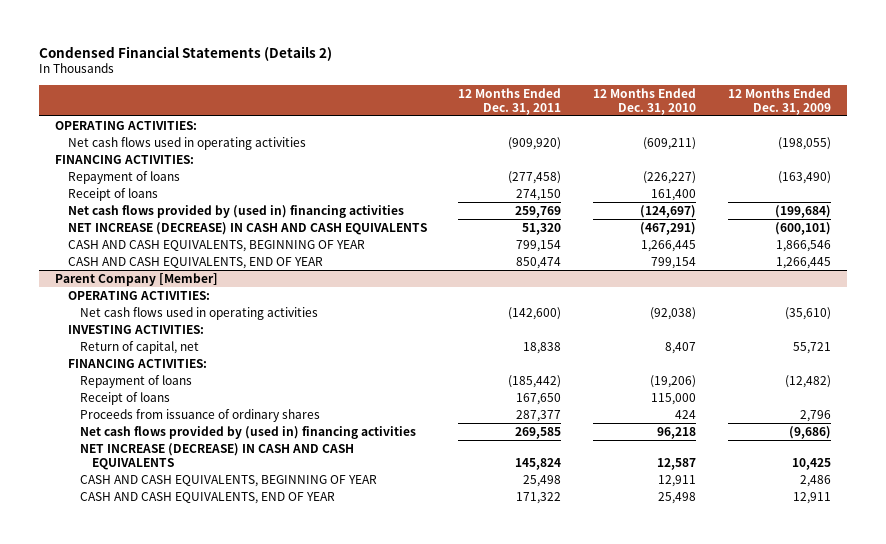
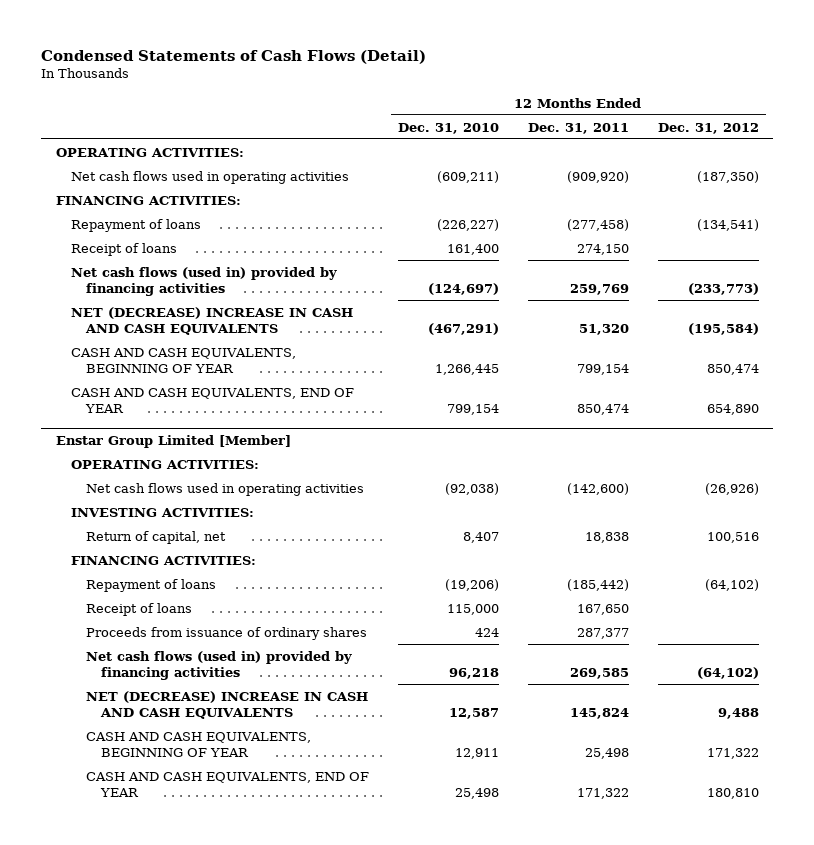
- Condensed Financial Statements (Details 2)
+ Condensed Statements of Cash Flows (Detail)
- | 12 Months Ended Dec. 31, 2011 | 12 Months Ended Dec. 31, 2010 | 12 Months Ended Dec. 31, 2009
+ | 12 Months Ended Dec. 31, 2010 | 12 Months Ended Dec. 31, 2011 | 12 Months Ended Dec. 31, 2012
- Net cash flows provided by (used in) financing activities | 259,769 | (124,697) | (199,684)
- NET INCREASE (DECREASE) IN CASH AND CASH EQUIVALENTS | 51,320 | (467,291) | (600,101)
+ Net cash flows (used in) provided by financing activities | (124,697) | 259,769 | (233,773)
+ NET (DECREASE) INCREASE IN CASH AND CASH EQUIVALENTS | (467,291) | 51,320 | (195,584)
- Parent Company [Member]
+ Enstar Group Limited [Member]
- Net cash flows provided by (used in) financing activities | 269,585 | 96,218 | (9,686)
- NET INCREASE (DECREASE) IN CASH AND CASH EQUIVALENTS | 145,824 | 12,587 | 10,425
+ Net cash flows (used in) provided by financing activities | 96,218 | 269,585 | (64,102)
+ NET (DECREASE) INCREASE IN CASH AND CASH EQUIVALENTS | 12,587 | 145,824 | 9,488

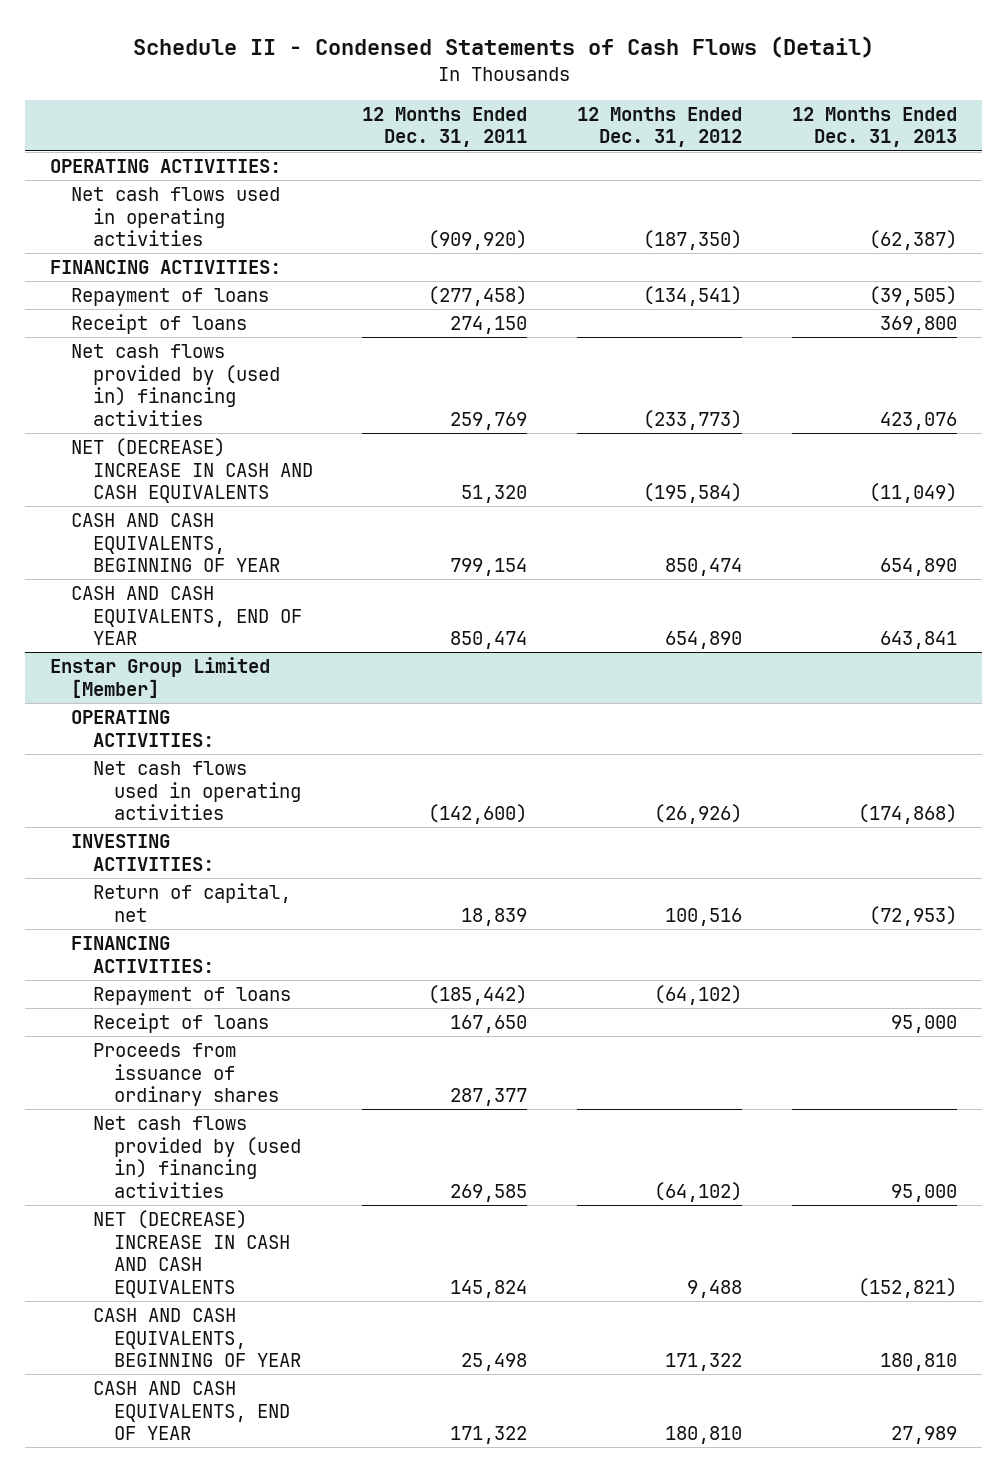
- Condensed Statements of Cash Flows (Detail)
+ Schedule II - Condensed Statements of Cash Flows (Detail)
- | 12 Months Ended Dec. 31, 2010 | 12 Months Ended Dec. 31, 2011 | 12 Months Ended Dec. 31, 2012
+ | 12 Months Ended Dec. 31, 2011 | 12 Months Ended Dec. 31, 2012 | 12 Months Ended Dec. 31, 2013
- Net cash flows (used in) provided by financing activities | (124,697) | 259,769 | (233,773)
+ Net cash flows provided by (used in) financing activities | 259,769 | (233,773) | 423,076
@ Enstar Group Limited [Member]
- Return of capital, net | 8,407 | 18,838 | 100,516
+ Return of capital, net | 18,839 | 100,516 | (72,953)
- Net cash flows (used in) provided by financing activities | 96,218 | 269,585 | (64,102)
+ Net cash flows provided by (used in) financing activities | 269,585 | (64,102) | 95,000

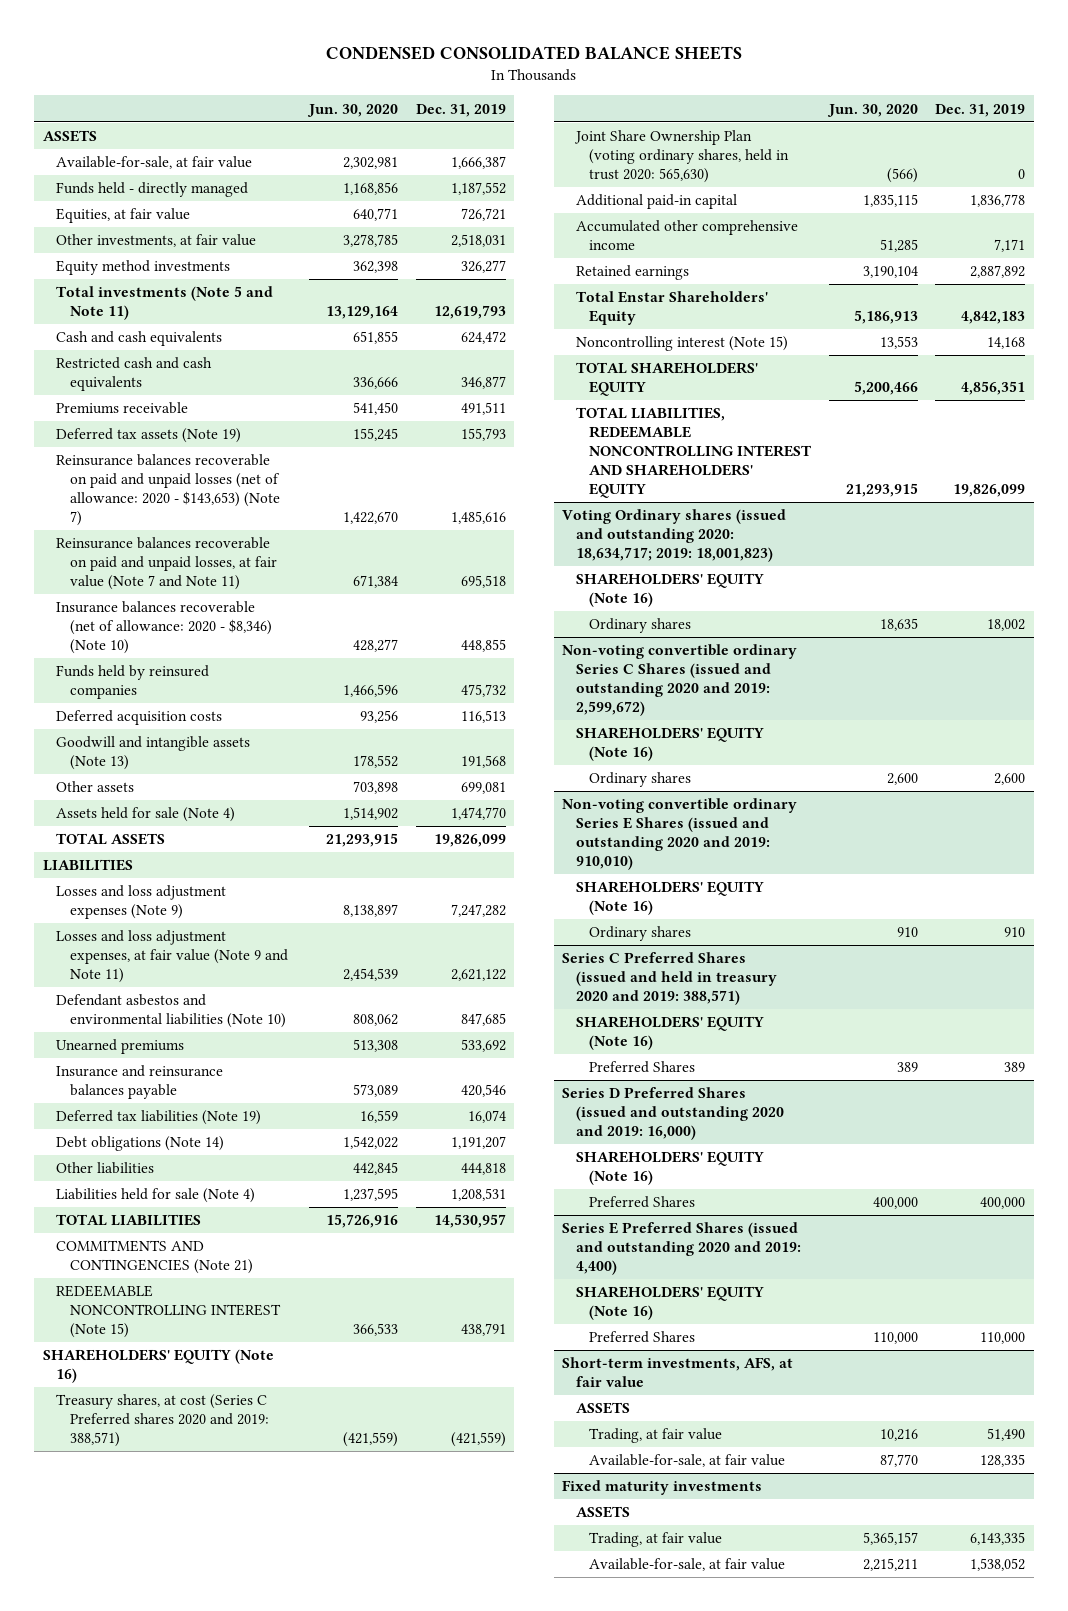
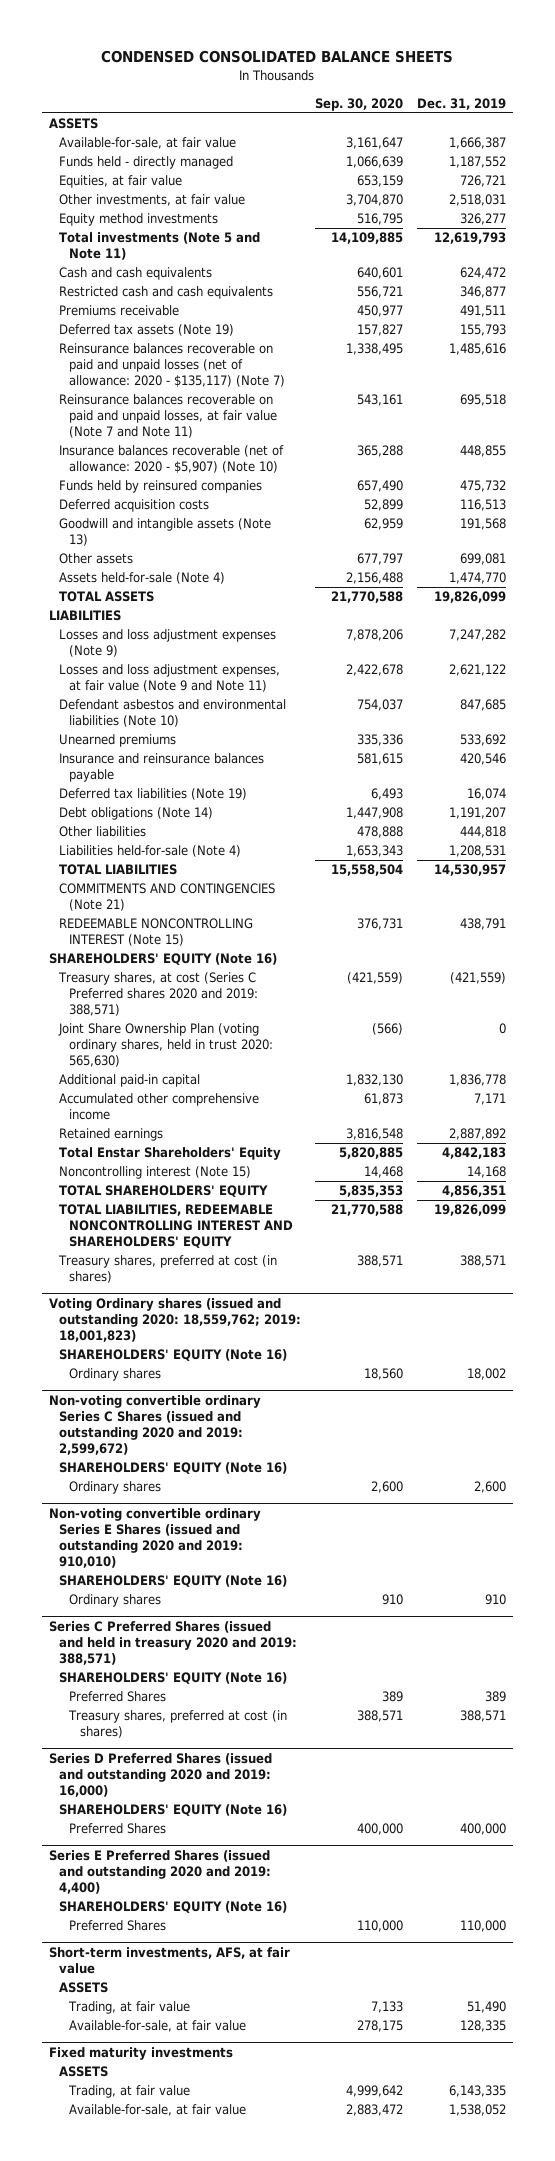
- | Jun. 30, 2020 | Dec. 31, 2019
+ | Sep. 30, 2020 | Dec. 31, 2019
- Reinsurance balances recoverable on paid and unpaid losses (net of allowance: 2020 - $143,653) (Note 7) | 1,422,670 | 1,485,616
+ Reinsurance balances recoverable on paid and unpaid losses (net of allowance: 2020 - $135,117) (Note 7) | 1,338,495 | 1,485,616
- Insurance balances recoverable (net of allowance: 2020 - $8,346) (Note 10) | 428,277 | 448,855
+ Insurance balances recoverable (net of allowance: 2020 - $5,907) (Note 10) | 365,288 | 448,855
- Assets held for sale (Note 4) | 1,514,902 | 1,474,770
+ Assets held-for-sale (Note 4) | 2,156,488 | 1,474,770
- Liabilities held for sale (Note 4) | 1,237,595 | 1,208,531
+ Liabilities held-for-sale (Note 4) | 1,653,343 | 1,208,531
- Voting Ordinary shares (issued and outstanding 2020: 18,634,717; 2019: 18,001,823)
+ Treasury shares, preferred at cost (in shares) | 388,571 | 388,571
+ Voting Ordinary shares (issued and outstanding 2020: 18,559,762; 2019: 18,001,823)
@ Series C Preferred Shares (issued and held in treasury 2020 and 2019: 388,571)
+ Treasury shares, preferred at cost (in shares) | 388,571 | 388,571

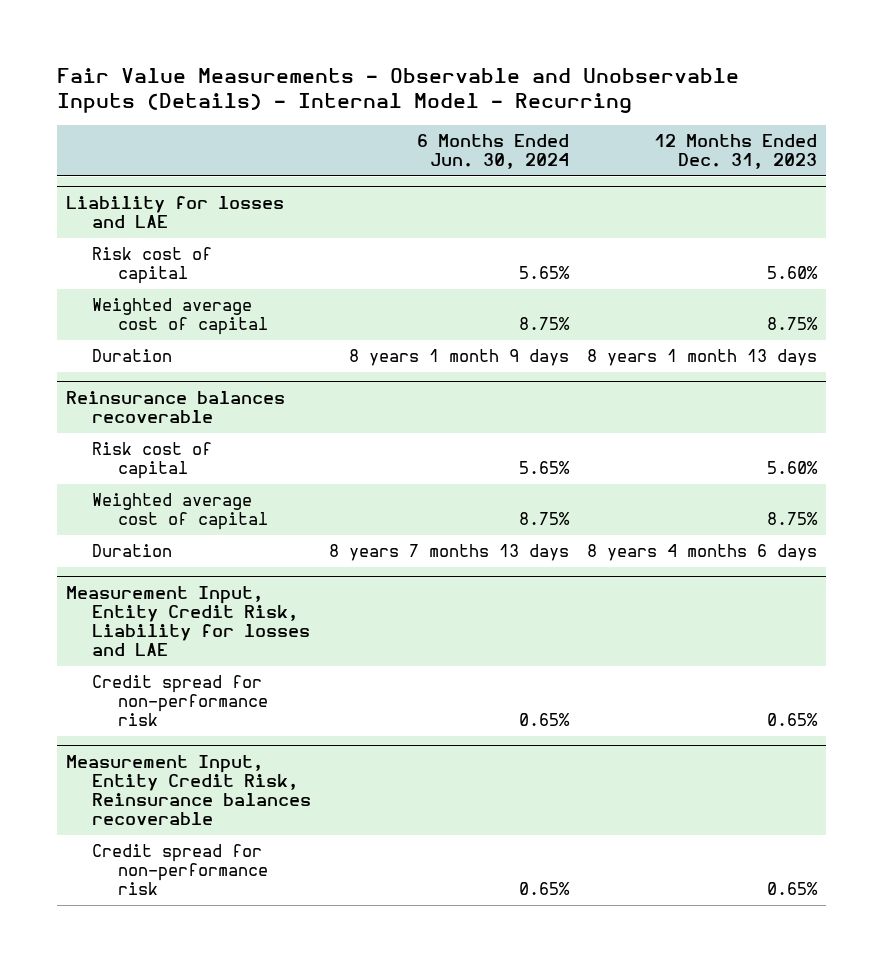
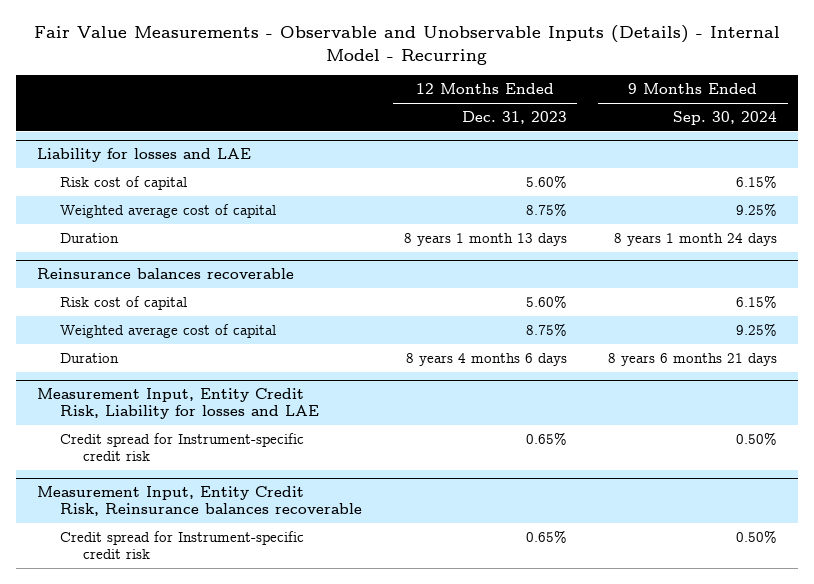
- | 6 Months Ended Jun. 30, 2024 | 12 Months Ended Dec. 31, 2023
+ | 12 Months Ended Dec. 31, 2023 | 9 Months Ended Sep. 30, 2024
@ Measurement Input, Entity Credit Risk, Liability for losses and LAE
- Credit spread for non-performance risk | 0.65% | 0.65%
+ Credit spread for Instrument-specific credit risk | 0.65% | 0.50%
@ Measurement Input, Entity Credit Risk, Reinsurance balances recoverable
- Credit spread for non-performance risk | 0.65% | 0.65%
+ Credit spread for Instrument-specific credit risk | 0.65% | 0.50%

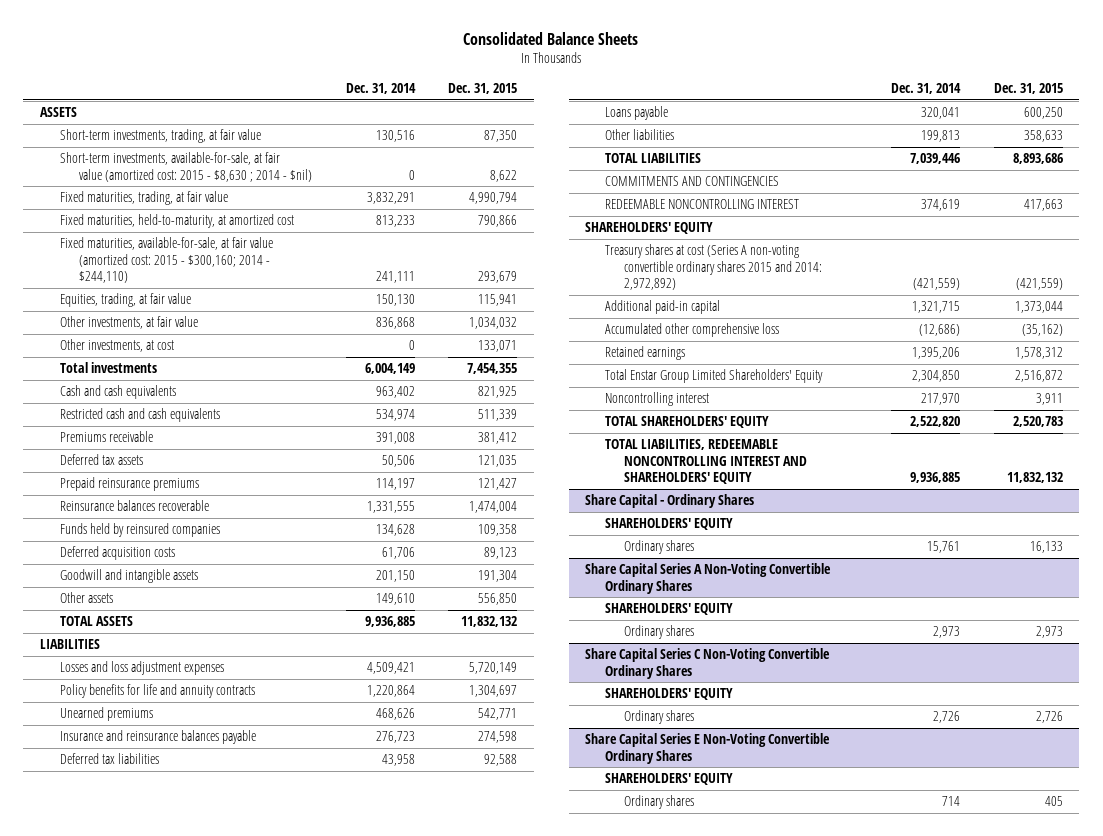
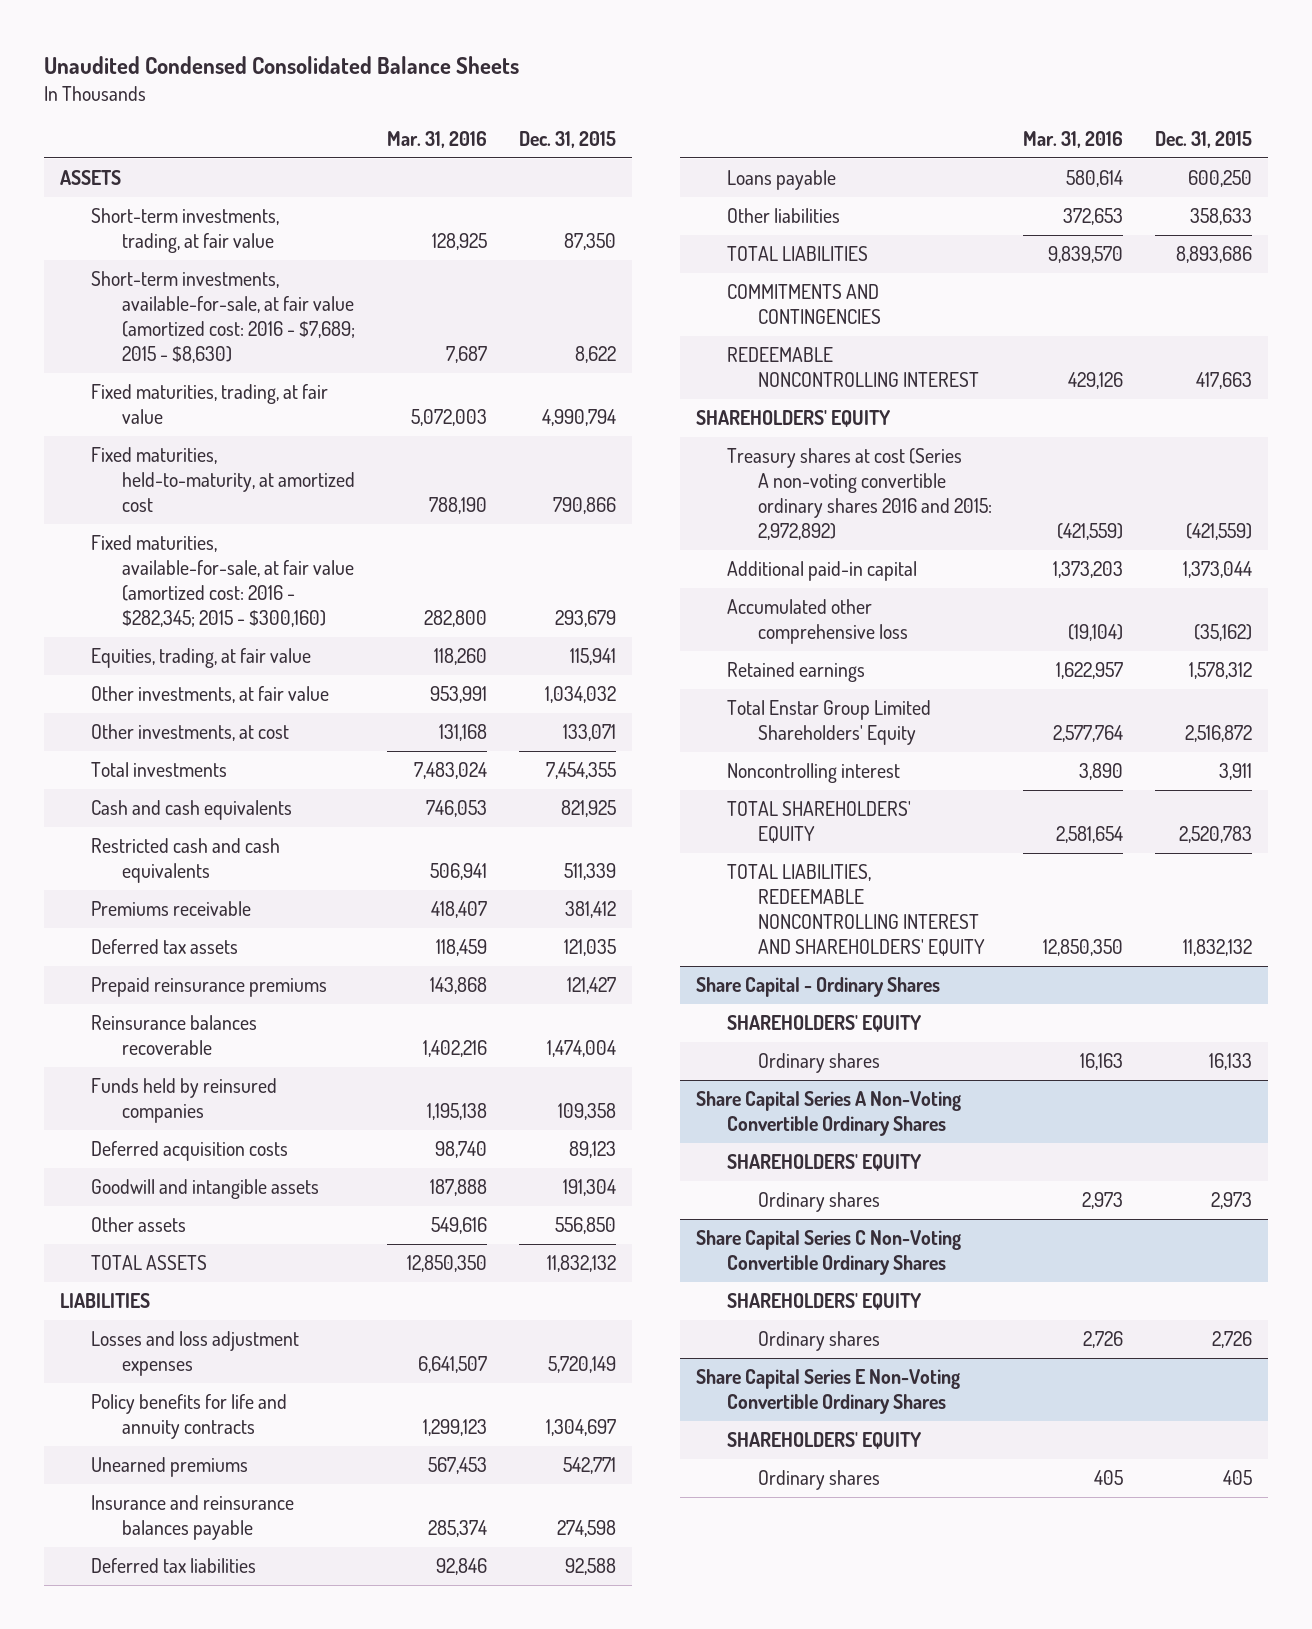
- Consolidated Balance Sheets
+ Unaudited Condensed Consolidated Balance Sheets
- | Dec. 31, 2014 | Dec. 31, 2015
+ | Mar. 31, 2016 | Dec. 31, 2015
- Short-term investments, available-for-sale, at fair value (amortized cost: 2015 - $8,630 ; 2014 - $nil) | 0 | 8,622
+ Short-term investments, available-for-sale, at fair value (amortized cost: 2016 - $7,689; 2015 - $8,630) | 7,687 | 8,622
- Fixed maturities, available-for-sale, at fair value (amortized cost: 2015 - $300,160; 2014 - $244,110) | 241,111 | 293,679
+ Fixed maturities, available-for-sale, at fair value (amortized cost: 2016 - $282,345; 2015 - $300,160) | 282,800 | 293,679
- Treasury shares at cost (Series A non-voting convertible ordinary shares 2015 and 2014: 2,972,892) | (421,559) | (421,559)
+ Treasury shares at cost (Series A non-voting convertible ordinary shares 2016 and 2015: 2,972,892) | (421,559) | (421,559)

